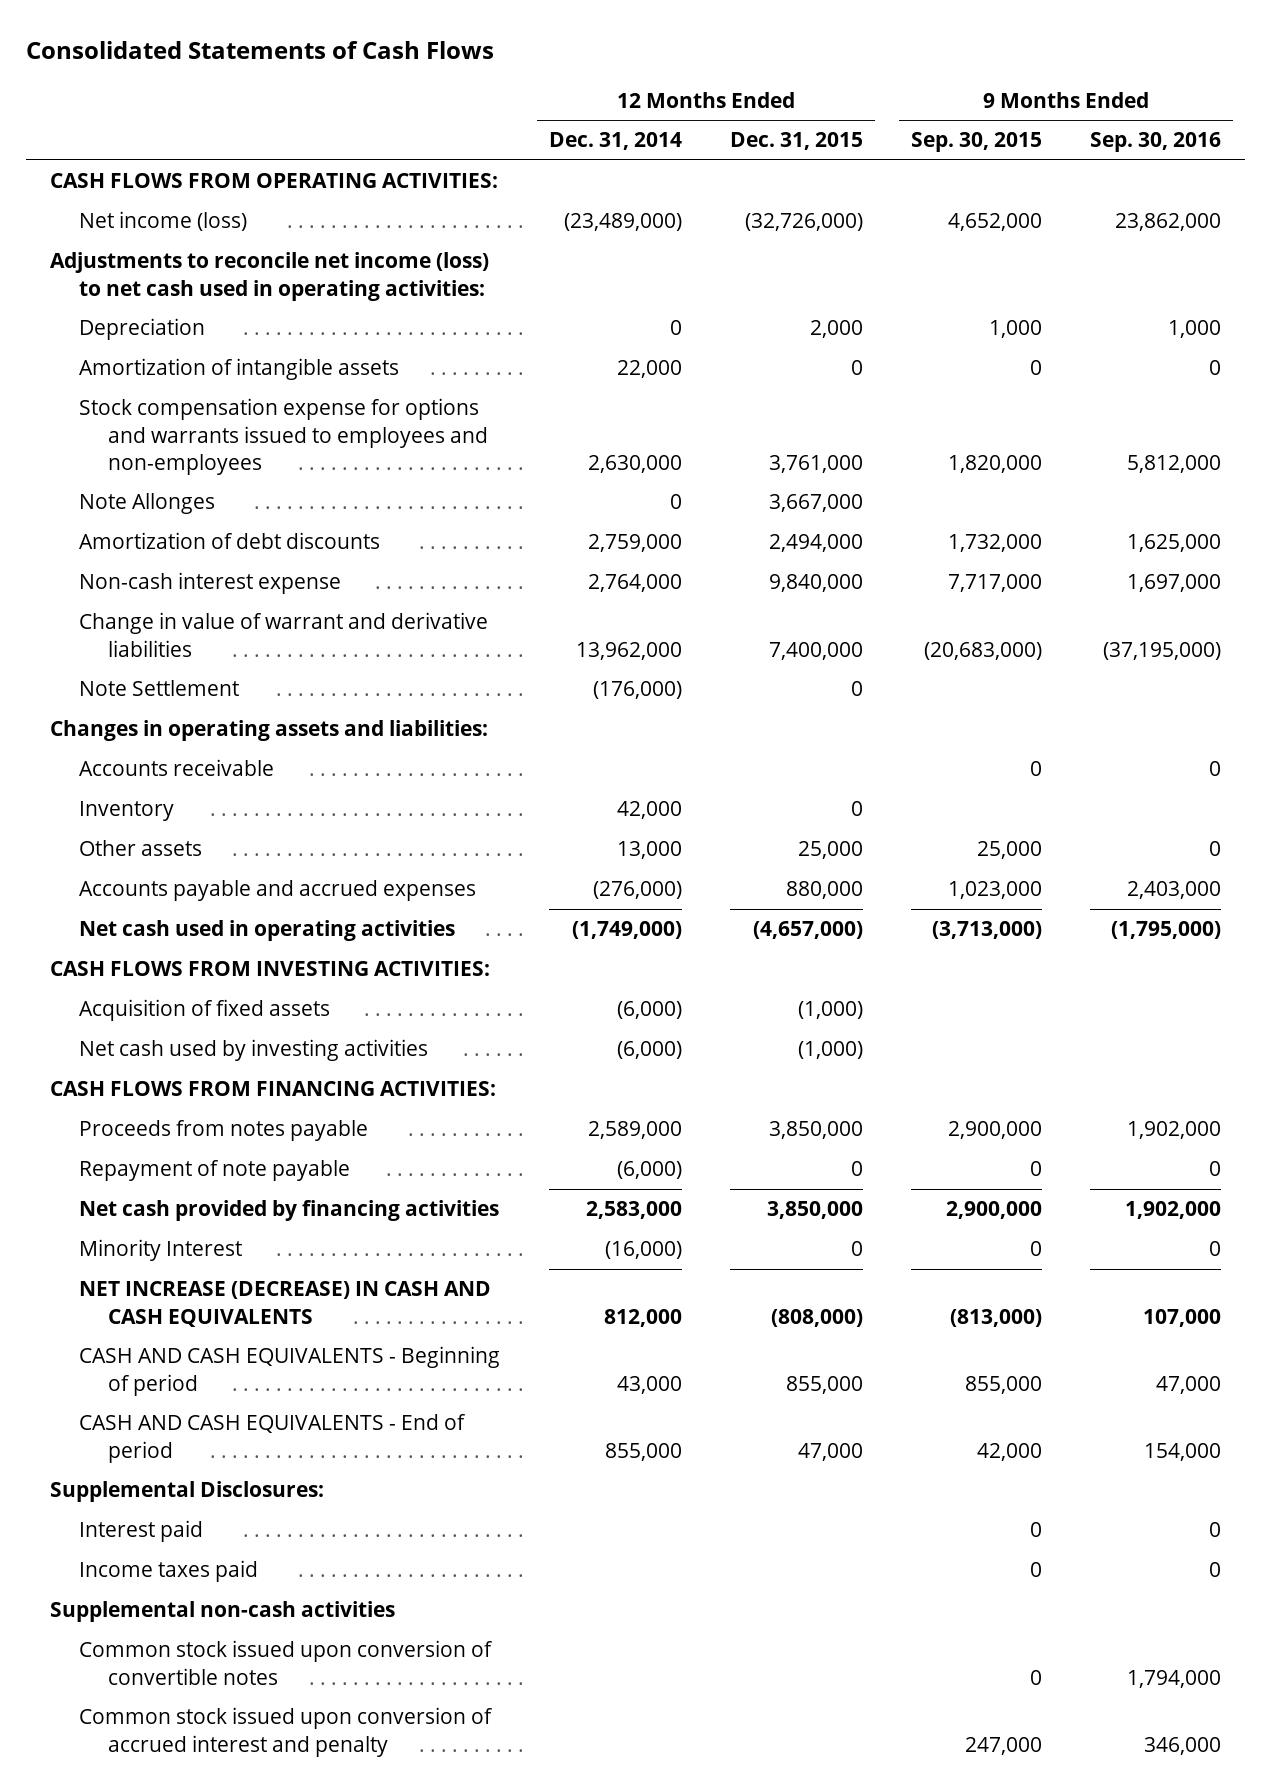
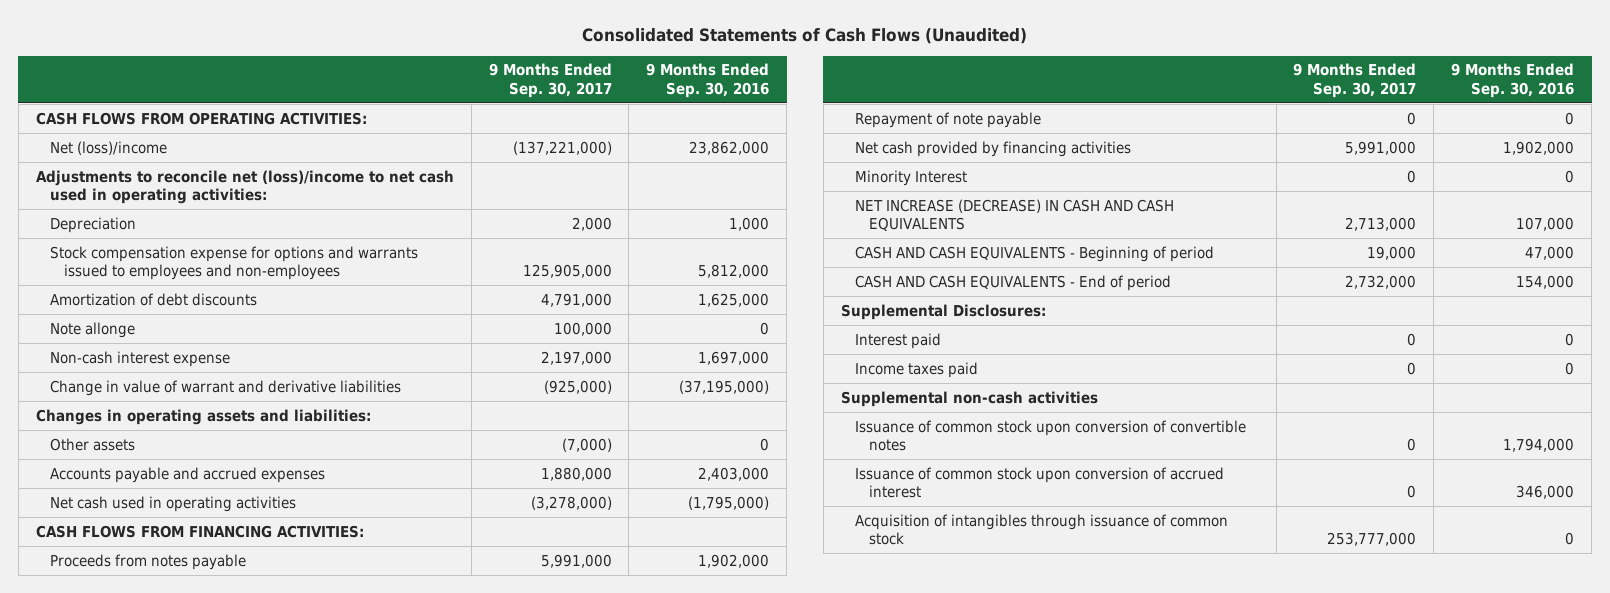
- Consolidated Statements of Cash Flows
+ Consolidated Statements of Cash Flows (Unaudited)
- | 12 Months Ended Dec. 31, 2014 | 12 Months Ended Dec. 31, 2015 | 9 Months Ended Sep. 30, 2015 | 9 Months Ended Sep. 30, 2016
+ | 9 Months Ended Sep. 30, 2017 | 9 Months Ended Sep. 30, 2016
- Net income (loss) | (23,489,000) | (32,726,000) | 4,652,000 | 23,862,000
- Adjustments to reconcile net income (loss) to net cash used in operating activities:
+ Net (loss)/income | (137,221,000) | 23,862,000
+ Adjustments to reconcile net (loss)/income to net cash used in operating activities:
- Amortization of intangible assets | 22,000 | 0 | 0 | 0
- Note Allonges | 0 | 3,667,000 | |
+ Note allonge | 100,000 | 0
- Note Settlement | (176,000) | 0 | |
- Accounts receivable | | | 0 | 0
- Inventory | 42,000 | 0 | |
- CASH FLOWS FROM INVESTING ACTIVITIES:
- Acquisition of fixed assets | (6,000) | (1,000) | |
- Net cash used by investing activities | (6,000) | (1,000) | |
- Common stock issued upon conversion of convertible notes | | | 0 | 1,794,000
- Common stock issued upon conversion of accrued interest and penalty | | | 247,000 | 346,000
+ Issuance of common stock upon conversion of convertible notes | 0 | 1,794,000
+ Issuance of common stock upon conversion of accrued interest | 0 | 346,000
+ Acquisition of intangibles through issuance of common stock | 253,777,000 | 0

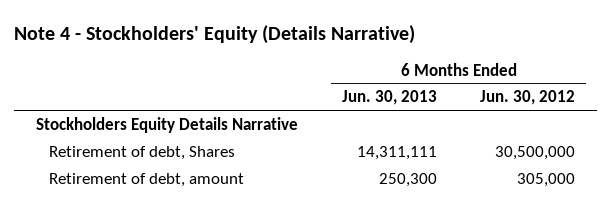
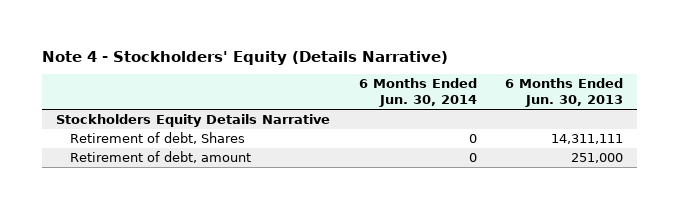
- | 6 Months Ended Jun. 30, 2013 | 6 Months Ended Jun. 30, 2012
+ | 6 Months Ended Jun. 30, 2014 | 6 Months Ended Jun. 30, 2013
- Retirement of debt, amount | 250,300 | 305,000
+ Retirement of debt, amount | 0 | 251,000

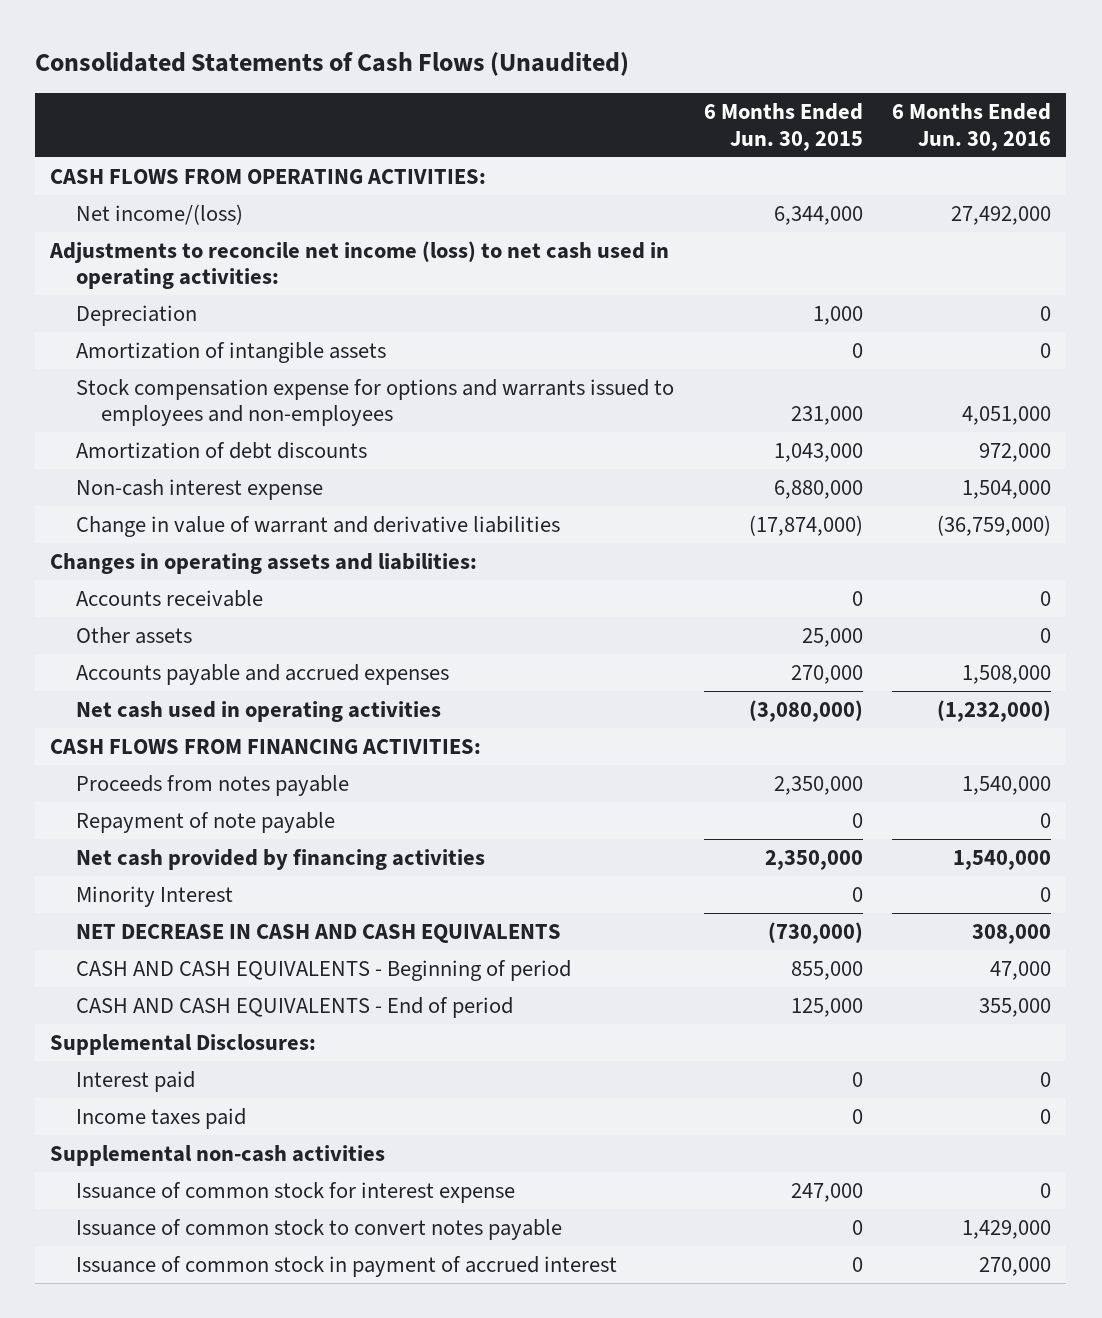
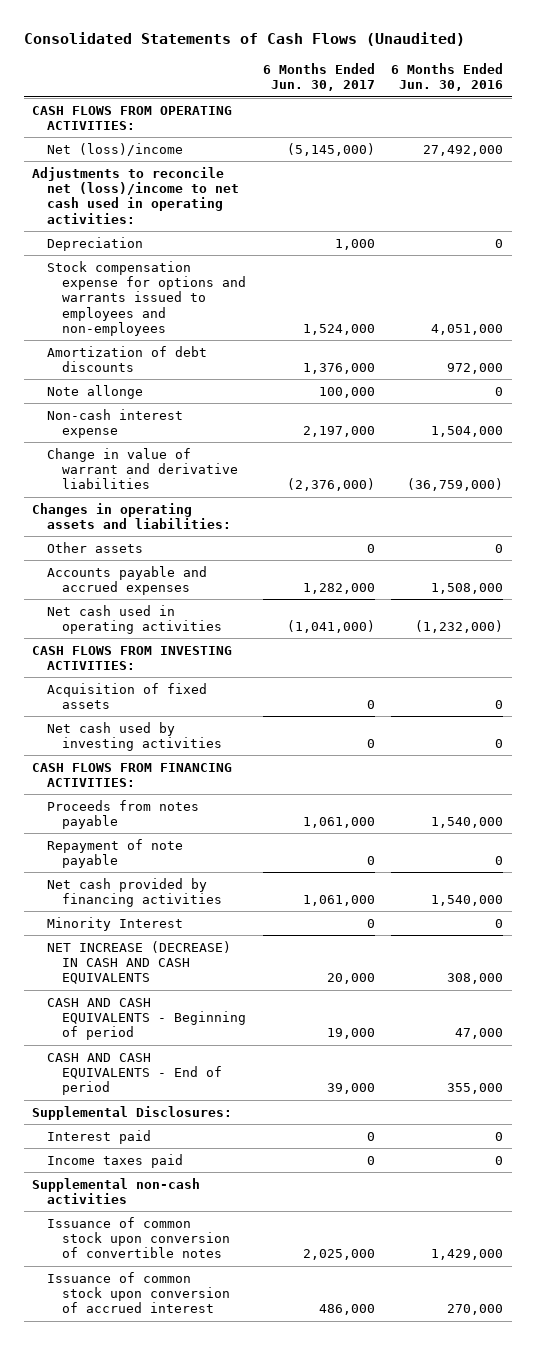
- | 6 Months Ended Jun. 30, 2015 | 6 Months Ended Jun. 30, 2016
+ | 6 Months Ended Jun. 30, 2017 | 6 Months Ended Jun. 30, 2016
- Net income/(loss) | 6,344,000 | 27,492,000
- Adjustments to reconcile net income (loss) to net cash used in operating activities:
+ Net (loss)/income | (5,145,000) | 27,492,000
+ Adjustments to reconcile net (loss)/income to net cash used in operating activities:
- Amortization of intangible assets | 0 | 0
+ Note allonge | 100,000 | 0
- Accounts receivable | 0 | 0
+ CASH FLOWS FROM INVESTING ACTIVITIES:
+ Acquisition of fixed assets | 0 | 0
+ Net cash used by investing activities | 0 | 0
- NET DECREASE IN CASH AND CASH EQUIVALENTS | (730,000) | 308,000
+ NET INCREASE (DECREASE) IN CASH AND CASH EQUIVALENTS | 20,000 | 308,000
- Issuance of common stock for interest expense | 247,000 | 0
- Issuance of common stock to convert notes payable | 0 | 1,429,000
- Issuance of common stock in payment of accrued interest | 0 | 270,000
+ Issuance of common stock upon conversion of convertible notes | 2,025,000 | 1,429,000
+ Issuance of common stock upon conversion of accrued interest | 486,000 | 270,000

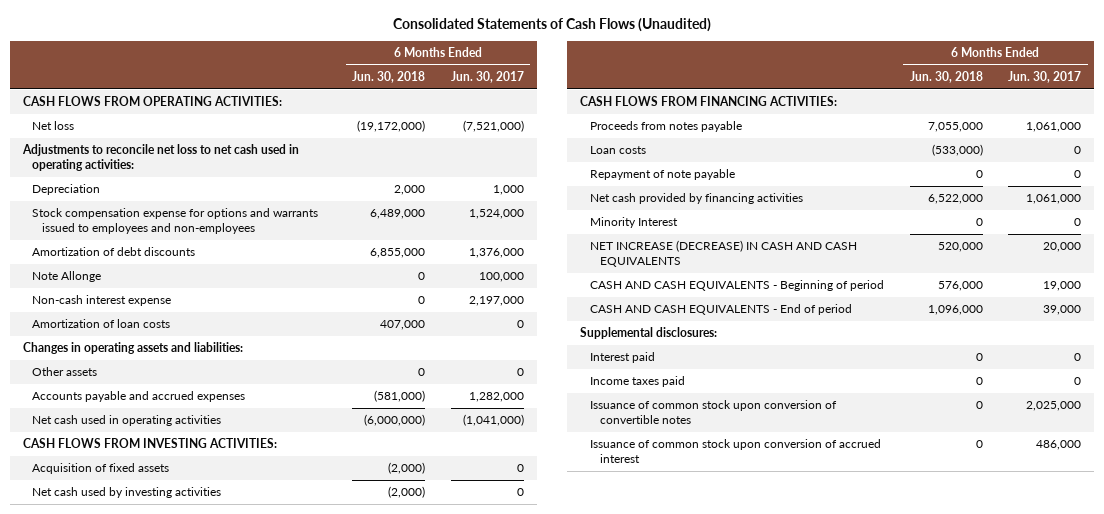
- | 6 Months Ended Jun. 30, 2017 | 6 Months Ended Jun. 30, 2016
+ | 6 Months Ended Jun. 30, 2018 | 6 Months Ended Jun. 30, 2017
- Net (loss)/income | (5,145,000) | 27,492,000
- Adjustments to reconcile net (loss)/income to net cash used in operating activities:
+ Net loss | (19,172,000) | (7,521,000)
+ Adjustments to reconcile net loss to net cash used in operating activities:
- Note allonge | 100,000 | 0
+ Note Allonge | 0 | 100,000
- Change in value of warrant and derivative liabilities | (2,376,000) | (36,759,000)
+ Amortization of loan costs | 407,000 | 0
+ Loan costs | (533,000) | 0
- Supplemental Disclosures:
+ Supplemental disclosures:
- Supplemental non-cash activities

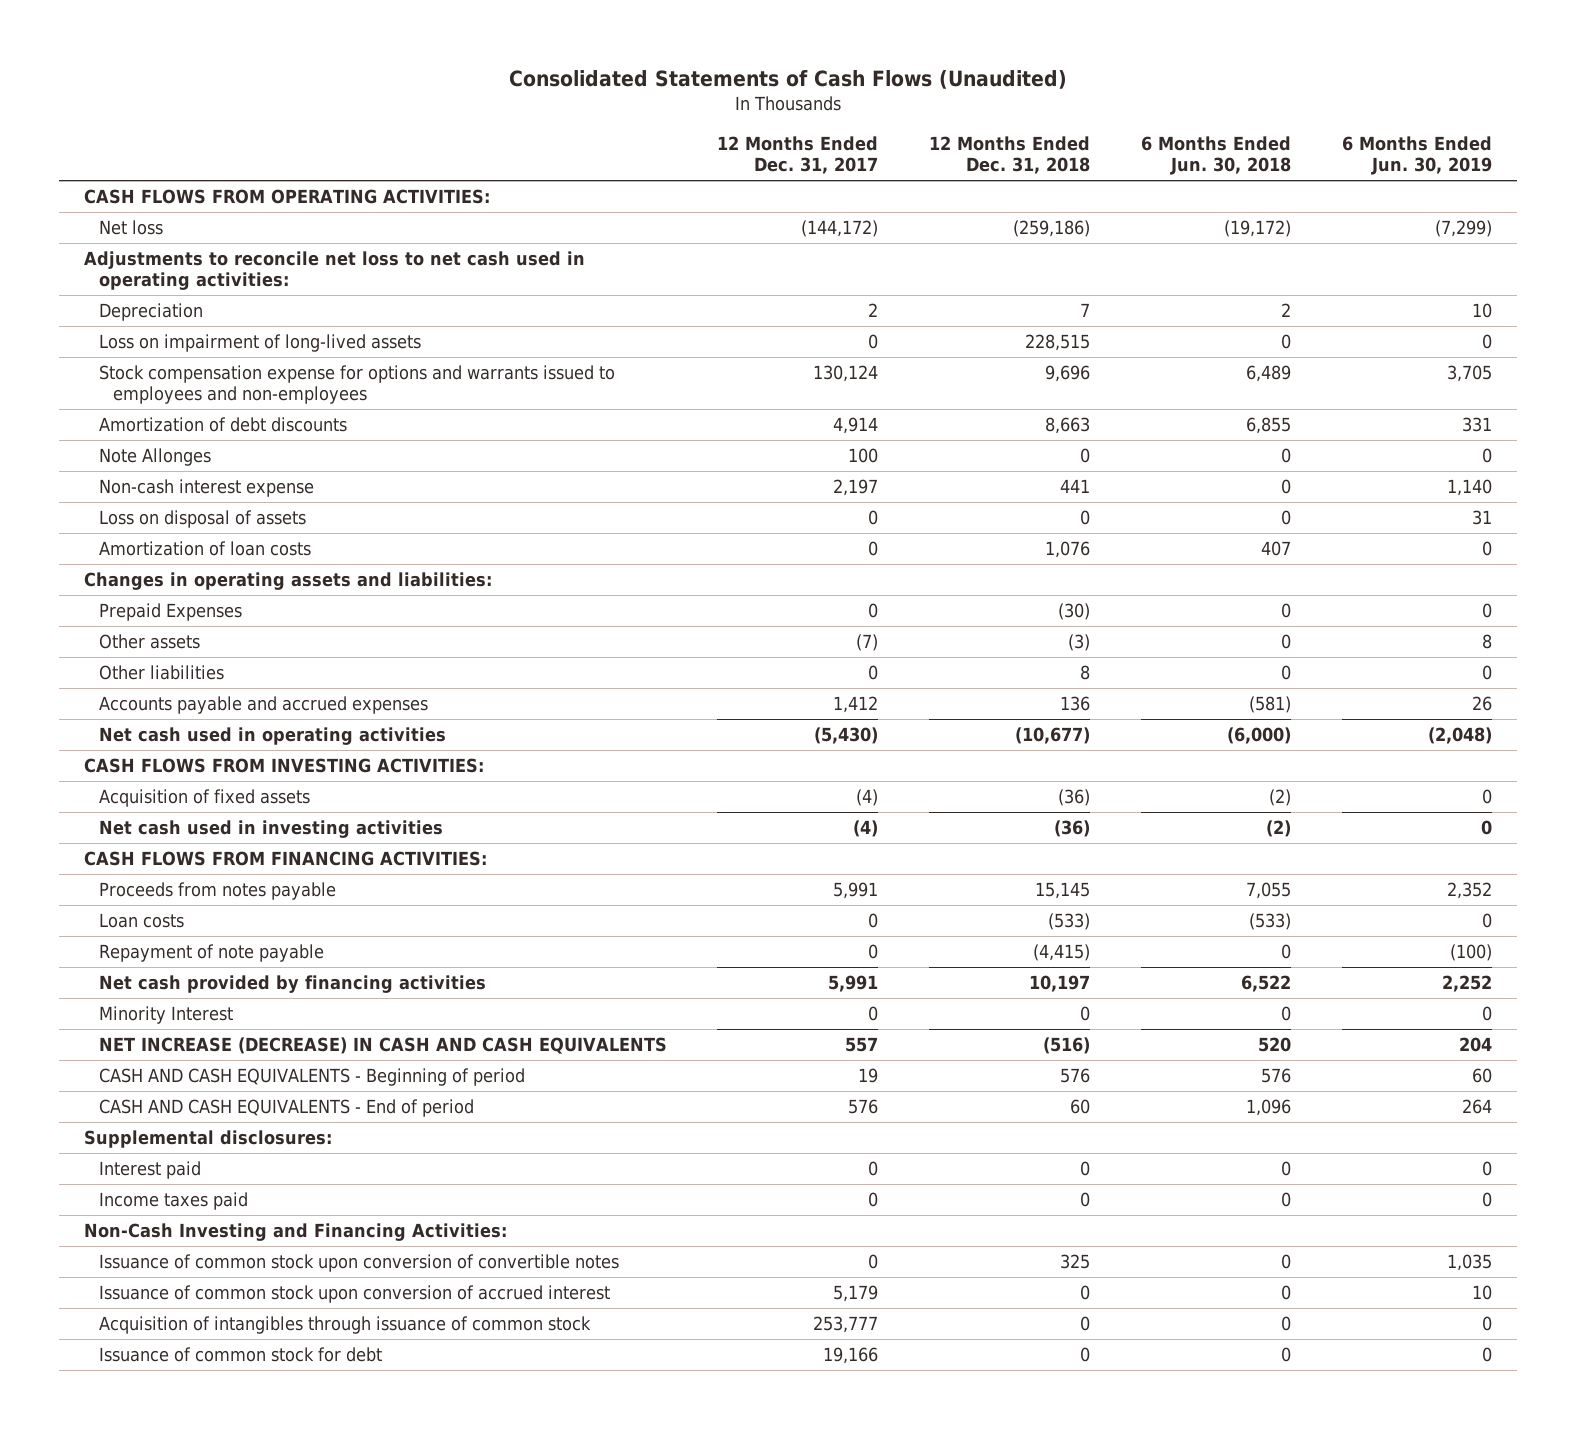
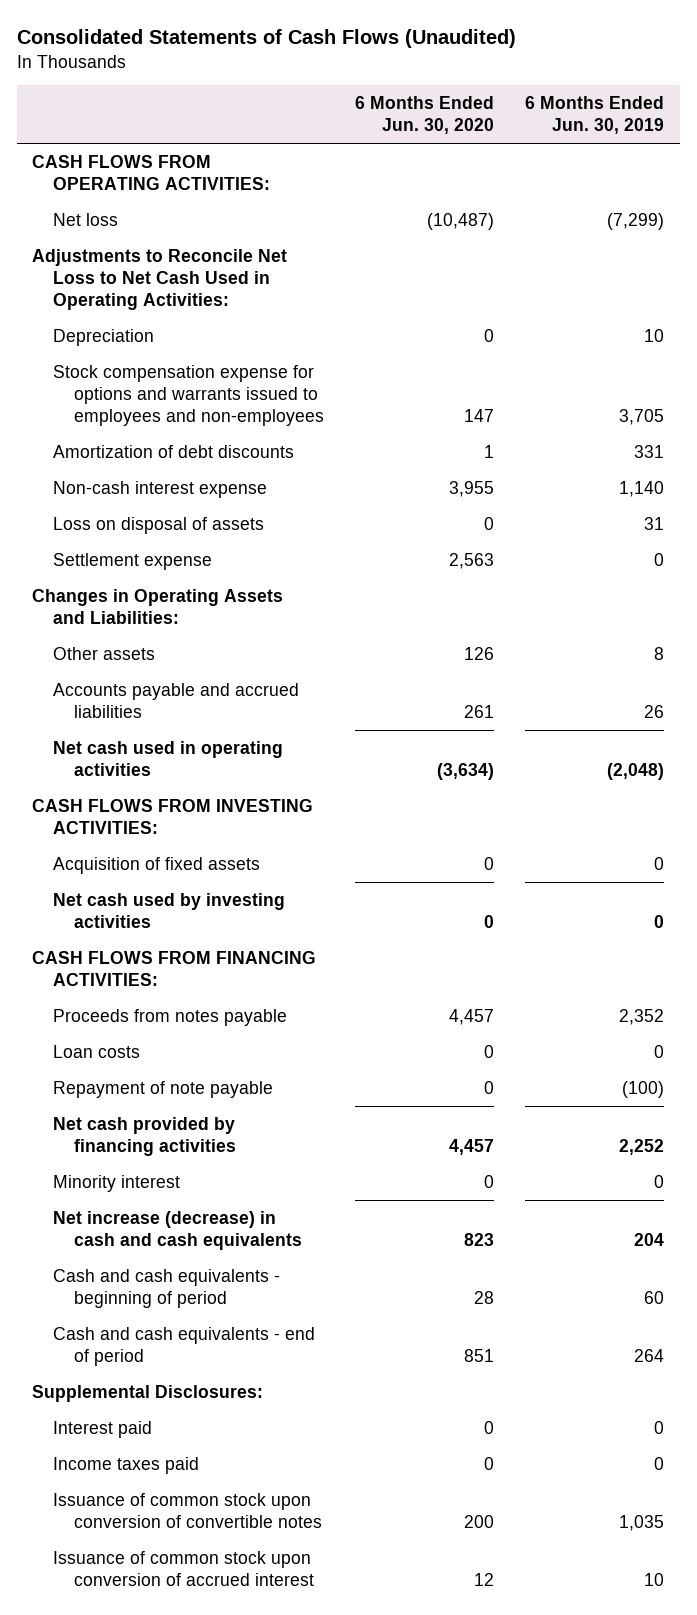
- | 12 Months Ended Dec. 31, 2017 | 12 Months Ended Dec. 31, 2018 | 6 Months Ended Jun. 30, 2018 | 6 Months Ended Jun. 30, 2019
+ | 6 Months Ended Jun. 30, 2020 | 6 Months Ended Jun. 30, 2019
- Adjustments to reconcile net loss to net cash used in operating activities:
+ Adjustments to Reconcile Net Loss to Net Cash Used in Operating Activities:
- Loss on impairment of long-lived assets | 0 | 228,515 | 0 | 0
- Note Allonges | 100 | 0 | 0 | 0
- Amortization of loan costs | 0 | 1,076 | 407 | 0
- Changes in operating assets and liabilities:
- Prepaid Expenses | 0 | (30) | 0 | 0
+ Settlement expense | 2,563 | 0
+ Changes in Operating Assets and Liabilities:
- Other liabilities | 0 | 8 | 0 | 0
- Accounts payable and accrued expenses | 1,412 | 136 | (581) | 26
+ Accounts payable and accrued liabilities | 261 | 26
- Net cash used in investing activities | (4) | (36) | (2) | 0
+ Net cash used by investing activities | 0 | 0
- Minority Interest | 0 | 0 | 0 | 0
- NET INCREASE (DECREASE) IN CASH AND CASH EQUIVALENTS | 557 | (516) | 520 | 204
- CASH AND CASH EQUIVALENTS - Beginning of period | 19 | 576 | 576 | 60
- CASH AND CASH EQUIVALENTS - End of period | 576 | 60 | 1,096 | 264
- Supplemental disclosures:
+ Minority interest | 0 | 0
+ Net increase (decrease) in cash and cash equivalents | 823 | 204
+ Cash and cash equivalents - beginning of period | 28 | 60
+ Cash and cash equivalents - end of period | 851 | 264
+ Supplemental Disclosures:
- Non-Cash Investing and Financing Activities:
- Acquisition of intangibles through issuance of common stock | 253,777 | 0 | 0 | 0
- Issuance of common stock for debt | 19,166 | 0 | 0 | 0

